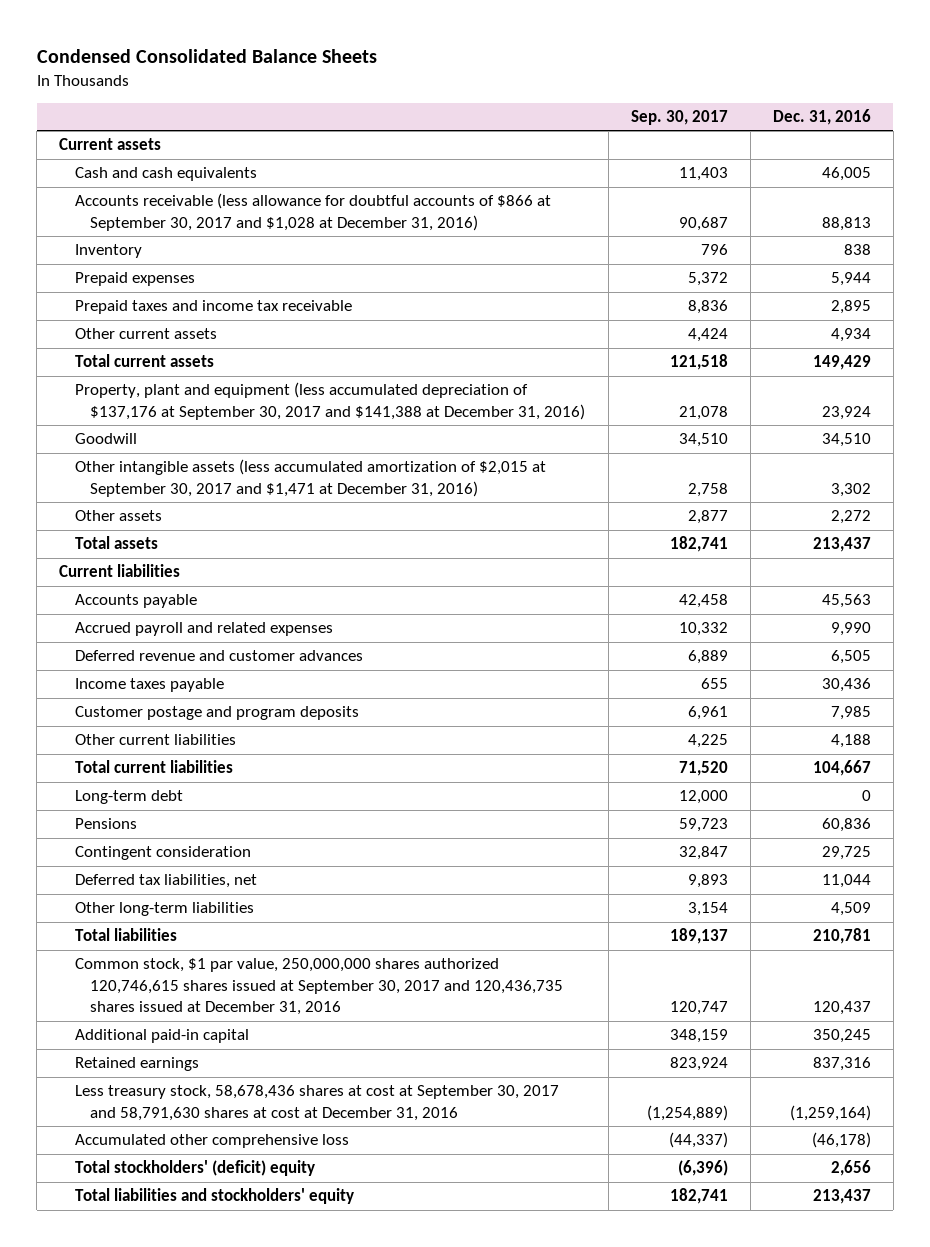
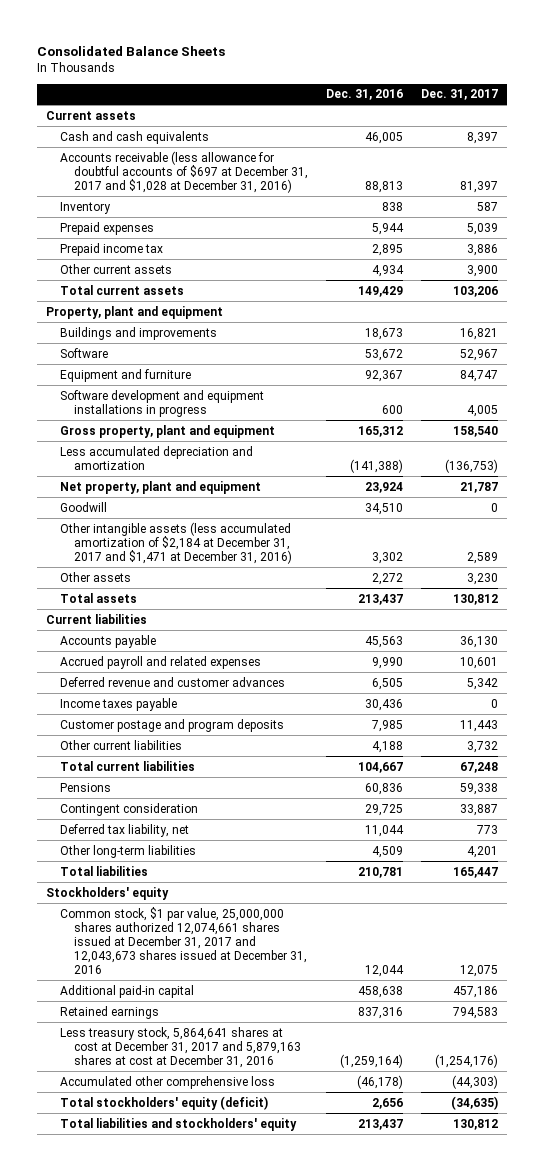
- Condensed Consolidated Balance Sheets
+ Consolidated Balance Sheets
- | Sep. 30, 2017 | Dec. 31, 2016
+ | Dec. 31, 2016 | Dec. 31, 2017
- Accounts receivable (less allowance for doubtful accounts of $866 at September 30, 2017 and $1,028 at December 31, 2016) | 90,687 | 88,813
+ Accounts receivable (less allowance for doubtful accounts of $697 at December 31, 2017 and $1,028 at December 31, 2016) | 88,813 | 81,397
- Prepaid taxes and income tax receivable | 8,836 | 2,895
+ Prepaid income tax | 2,895 | 3,886
- Property, plant and equipment (less accumulated depreciation of $137,176 at September 30, 2017 and $141,388 at December 31, 2016) | 21,078 | 23,924
+ Property, plant and equipment
+ Buildings and improvements | 18,673 | 16,821
+ Software | 53,672 | 52,967
+ Equipment and furniture | 92,367 | 84,747
+ Software development and equipment installations in progress | 600 | 4,005
+ Gross property, plant and equipment | 165,312 | 158,540
+ Less accumulated depreciation and amortization | (141,388) | (136,753)
+ Net property, plant and equipment | 23,924 | 21,787
- Other intangible assets (less accumulated amortization of $2,015 at September 30, 2017 and $1,471 at December 31, 2016) | 2,758 | 3,302
+ Other intangible assets (less accumulated amortization of $2,184 at December 31, 2017 and $1,471 at December 31, 2016) | 3,302 | 2,589
- Long-term debt | 12,000 | 0
- Deferred tax liabilities, net | 9,893 | 11,044
+ Deferred tax liability, net | 11,044 | 773
- Common stock, $1 par value, 250,000,000 shares authorized 120,746,615 shares issued at September 30, 2017 and 120,436,735 shares issued at December 31, 2016 | 120,747 | 120,437
- Additional paid-in capital | 348,159 | 350,245
+ Stockholders' equity
+ Common stock, $1 par value, 25,000,000 shares authorized 12,074,661 shares issued at December 31, 2017 and 12,043,673 shares issued at December 31, 2016 | 12,044 | 12,075
+ Additional paid-in capital | 458,638 | 457,186
- Less treasury stock, 58,678,436 shares at cost at September 30, 2017 and 58,791,630 shares at cost at December 31, 2016 | (1,254,889) | (1,259,164)
+ Less treasury stock, 5,864,641 shares at cost at December 31, 2017 and 5,879,163 shares at cost at December 31, 2016 | (1,259,164) | (1,254,176)
- Total stockholders' (deficit) equity | (6,396) | 2,656
+ Total stockholders' equity (deficit) | 2,656 | (34,635)

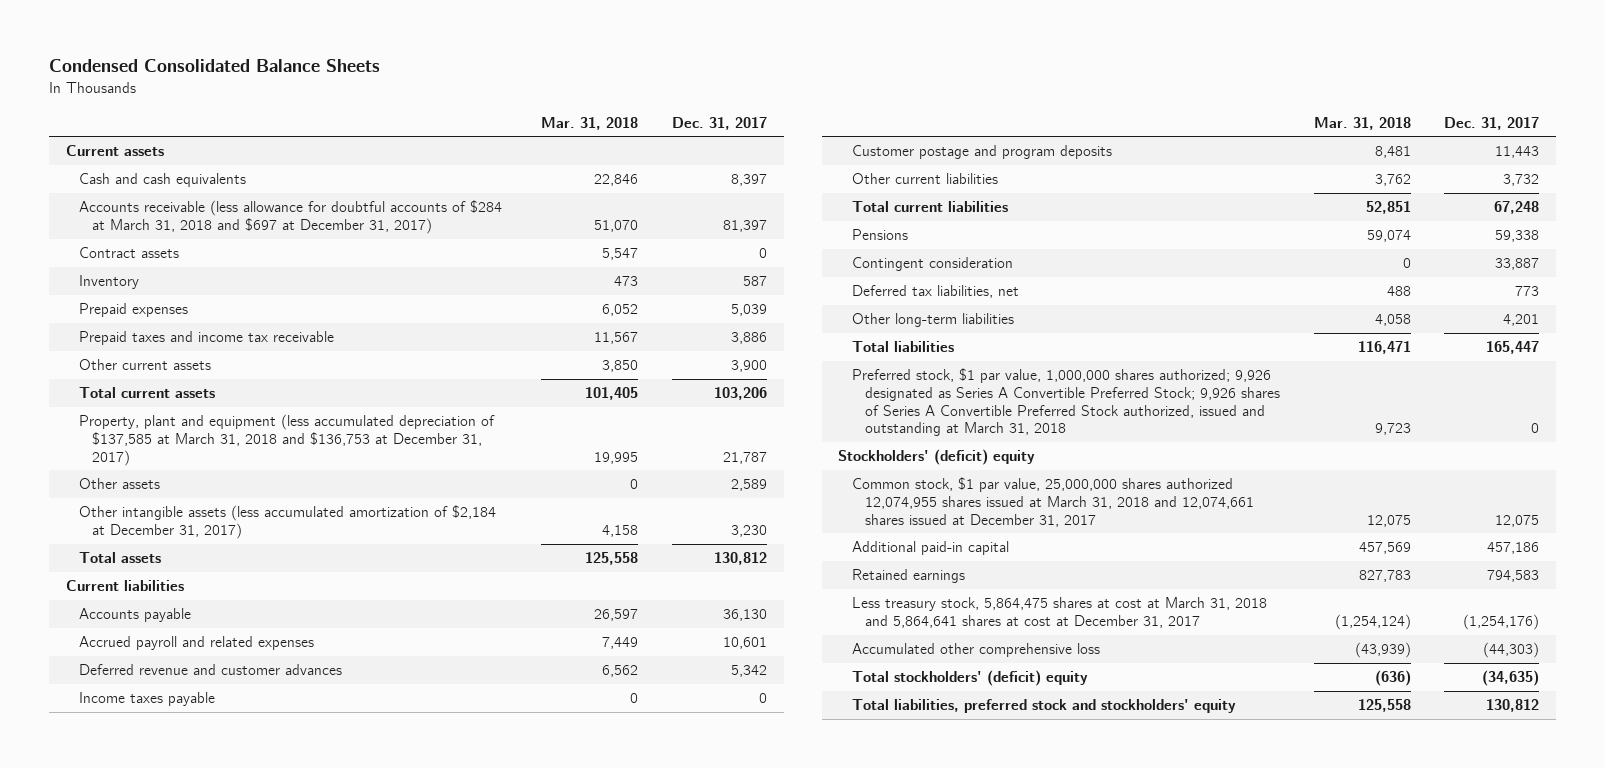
- Consolidated Balance Sheets
+ Condensed Consolidated Balance Sheets
- | Dec. 31, 2016 | Dec. 31, 2017
+ | Mar. 31, 2018 | Dec. 31, 2017
- Accounts receivable (less allowance for doubtful accounts of $697 at December 31, 2017 and $1,028 at December 31, 2016) | 88,813 | 81,397
+ Accounts receivable (less allowance for doubtful accounts of $284 at March 31, 2018 and $697 at December 31, 2017) | 51,070 | 81,397
+ Contract assets | 5,547 | 0
- Prepaid income tax | 2,895 | 3,886
+ Prepaid taxes and income tax receivable | 11,567 | 3,886
- Property, plant and equipment
- Buildings and improvements | 18,673 | 16,821
- Software | 53,672 | 52,967
- Equipment and furniture | 92,367 | 84,747
- Software development and equipment installations in progress | 600 | 4,005
- Gross property, plant and equipment | 165,312 | 158,540
- Less accumulated depreciation and amortization | (141,388) | (136,753)
- Net property, plant and equipment | 23,924 | 21,787
- Goodwill | 34,510 | 0
- Other intangible assets (less accumulated amortization of $2,184 at December 31, 2017 and $1,471 at December 31, 2016) | 3,302 | 2,589
- Other assets | 2,272 | 3,230
+ Property, plant and equipment (less accumulated depreciation of $137,585 at March 31, 2018 and $136,753 at December 31, 2017) | 19,995 | 21,787
+ Other assets | 0 | 2,589
+ Other intangible assets (less accumulated amortization of $2,184 at December 31, 2017) | 4,158 | 3,230
- Deferred tax liability, net | 11,044 | 773
+ Deferred tax liabilities, net | 488 | 773
- Stockholders' equity
- Common stock, $1 par value, 25,000,000 shares authorized 12,074,661 shares issued at December 31, 2017 and 12,043,673 shares issued at December 31, 2016 | 12,044 | 12,075
+ Preferred stock, $1 par value, 1,000,000 shares authorized; 9,926 designated as Series A Convertible Preferred Stock; 9,926 shares of Series A Convertible Preferred Stock authorized, issued and outstanding at March 31, 2018 | 9,723 | 0
+ Stockholders' (deficit) equity
+ Common stock, $1 par value, 25,000,000 shares authorized 12,074,955 shares issued at March 31, 2018 and 12,074,661 shares issued at December 31, 2017 | 12,075 | 12,075
- Less treasury stock, 5,864,641 shares at cost at December 31, 2017 and 5,879,163 shares at cost at December 31, 2016 | (1,259,164) | (1,254,176)
+ Less treasury stock, 5,864,475 shares at cost at March 31, 2018 and 5,864,641 shares at cost at December 31, 2017 | (1,254,124) | (1,254,176)
- Total stockholders' equity (deficit) | 2,656 | (34,635)
- Total liabilities and stockholders' equity | 213,437 | 130,812
+ Total stockholders' (deficit) equity | (636) | (34,635)
+ Total liabilities, preferred stock and stockholders' equity | 125,558 | 130,812

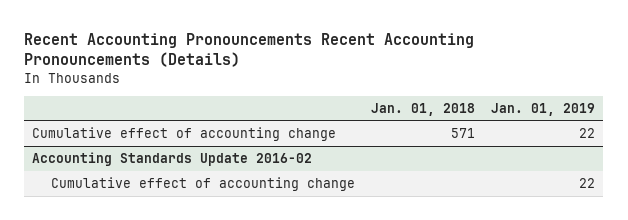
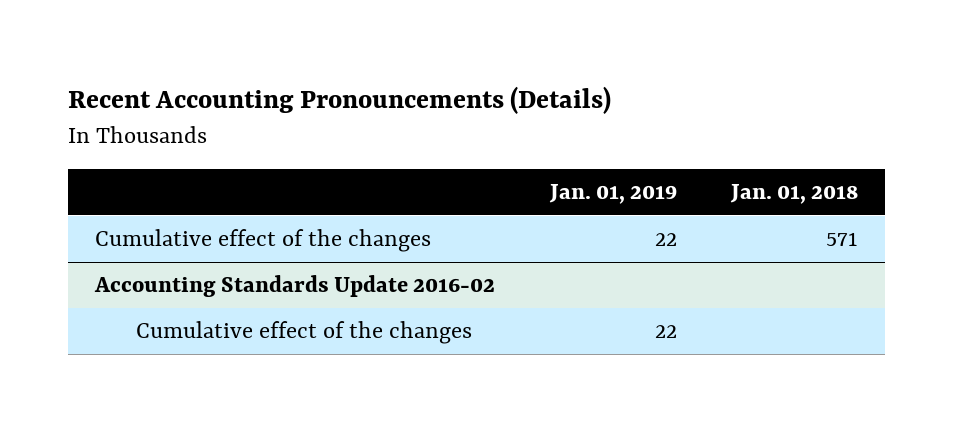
- Recent Accounting Pronouncements Recent Accounting Pronouncements (Details)
+ Recent Accounting Pronouncements (Details)
- | Jan. 01, 2018 | Jan. 01, 2019
+ | Jan. 01, 2019 | Jan. 01, 2018
- Cumulative effect of accounting change | 571 | 22
+ Cumulative effect of the changes | 22 | 571
@ Accounting Standards Update 2016-02
- Cumulative effect of accounting change | | 22
+ Cumulative effect of the changes | 22 |

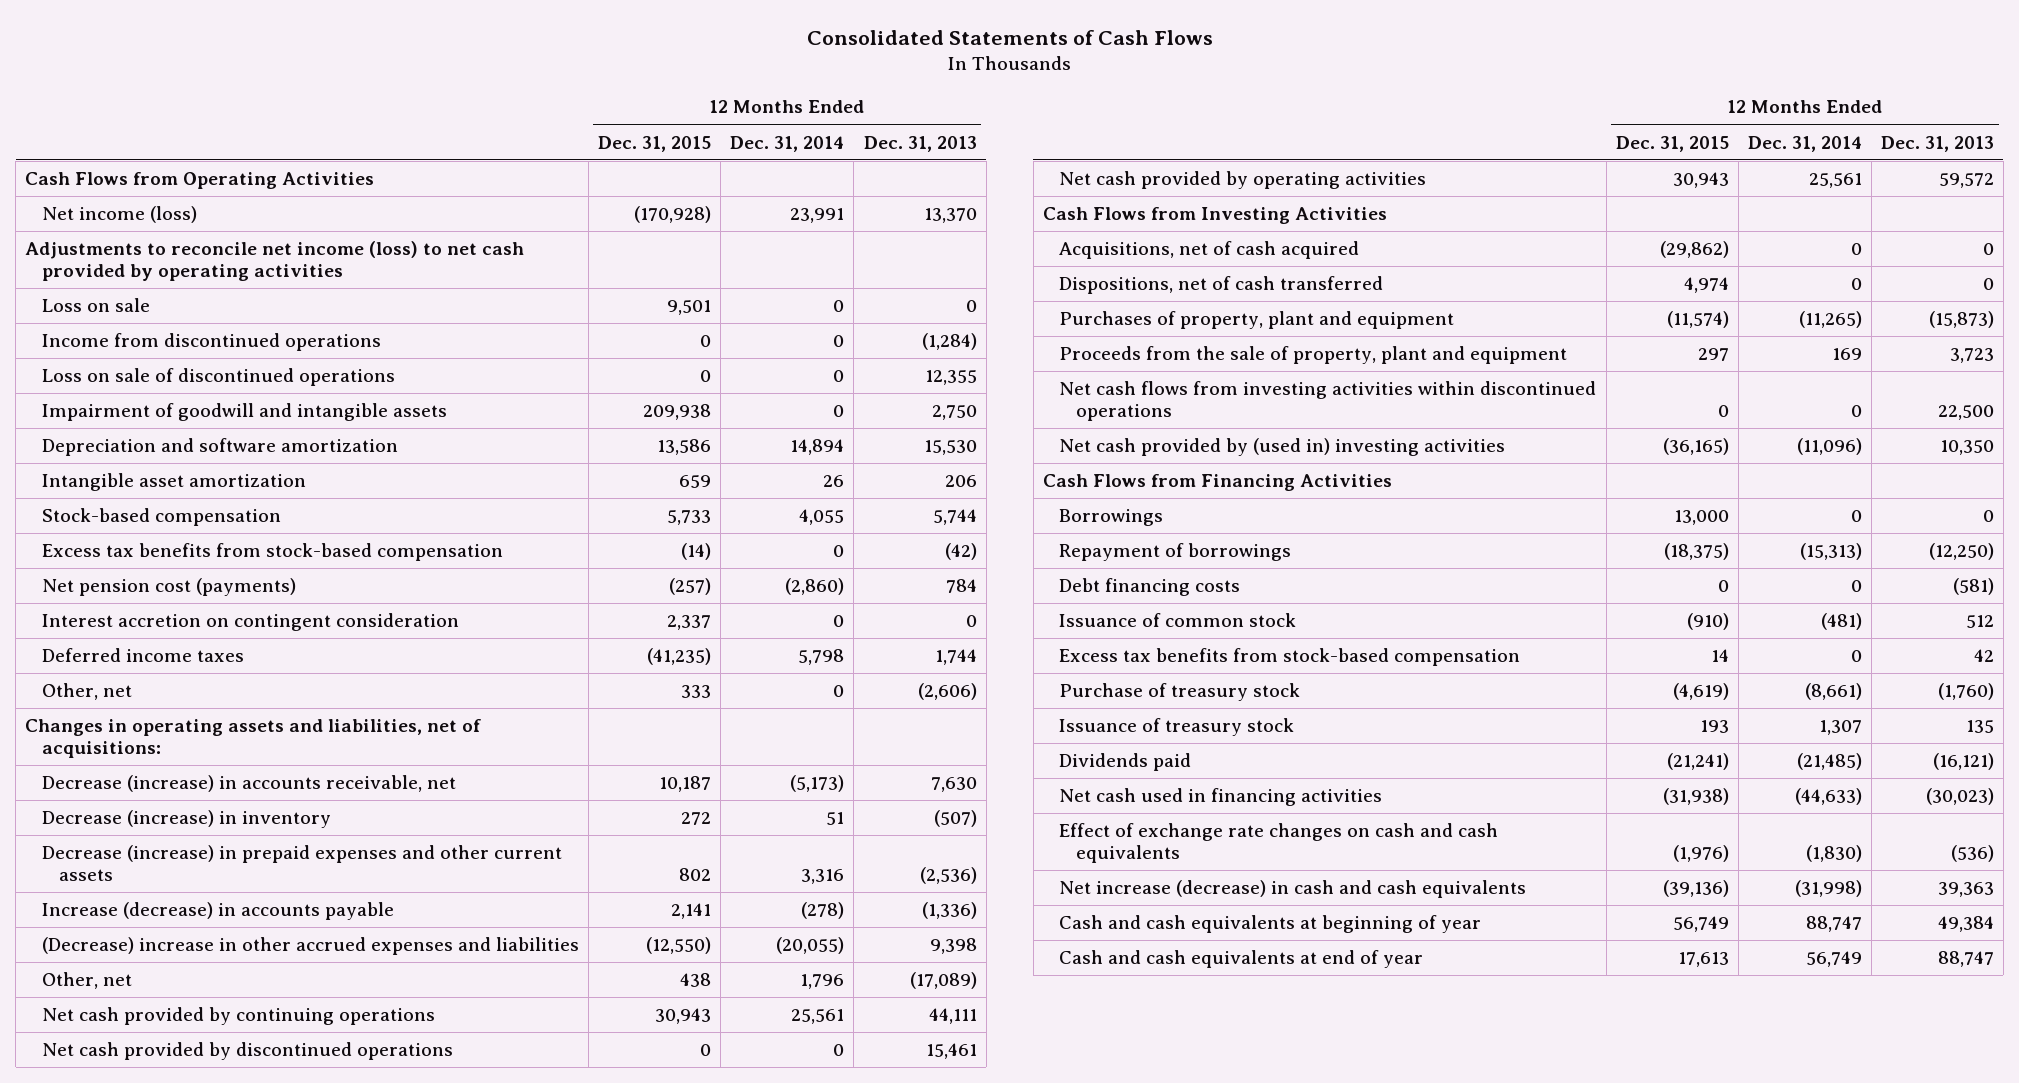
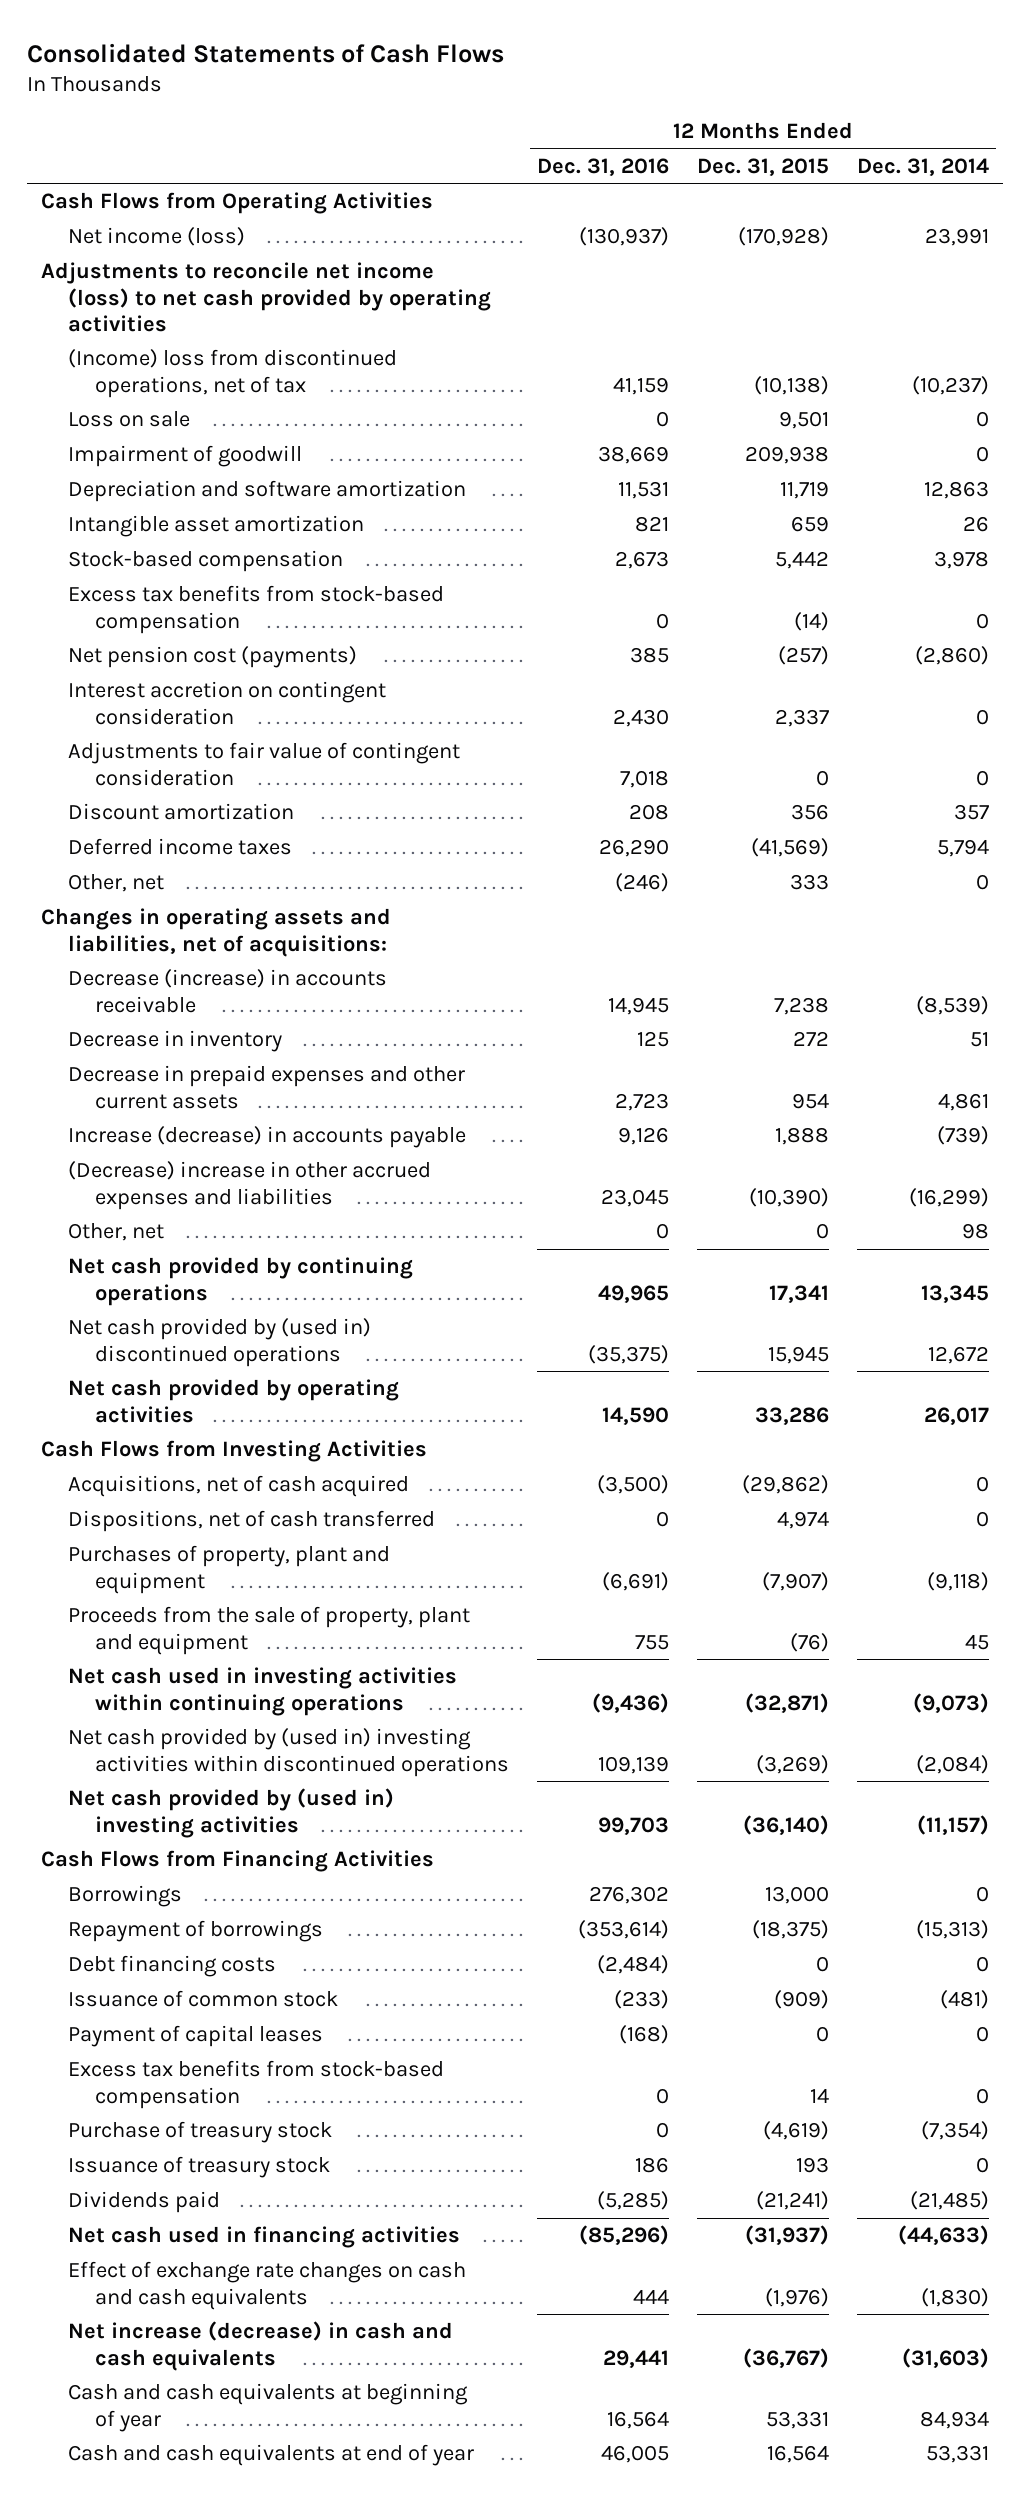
- | 12 Months Ended Dec. 31, 2015 | 12 Months Ended Dec. 31, 2014 | 12 Months Ended Dec. 31, 2013
+ | 12 Months Ended Dec. 31, 2016 | 12 Months Ended Dec. 31, 2015 | 12 Months Ended Dec. 31, 2014
+ (Income) loss from discontinued operations, net of tax | 41,159 | (10,138) | (10,237)
- Income from discontinued operations | 0 | 0 | (1,284)
- Loss on sale of discontinued operations | 0 | 0 | 12,355
- Impairment of goodwill and intangible assets | 209,938 | 0 | 2,750
- Depreciation and software amortization | 13,586 | 14,894 | 15,530
+ Impairment of goodwill | 38,669 | 209,938 | 0
+ Depreciation and software amortization | 11,531 | 11,719 | 12,863
- Stock-based compensation | 5,733 | 4,055 | 5,744
+ Stock-based compensation | 2,673 | 5,442 | 3,978
- Deferred income taxes | (41,235) | 5,798 | 1,744
+ Adjustments to fair value of contingent consideration | 7,018 | 0 | 0
+ Discount amortization | 208 | 356 | 357
+ Deferred income taxes | 26,290 | (41,569) | 5,794
- Decrease (increase) in accounts receivable, net | 10,187 | (5,173) | 7,630
- Decrease (increase) in inventory | 272 | 51 | (507)
- Decrease (increase) in prepaid expenses and other current assets | 802 | 3,316 | (2,536)
- Increase (decrease) in accounts payable | 2,141 | (278) | (1,336)
- (Decrease) increase in other accrued expenses and liabilities | (12,550) | (20,055) | 9,398
- Other, net | 438 | 1,796 | (17,089)
- Net cash provided by continuing operations | 30,943 | 25,561 | 44,111
- Net cash provided by discontinued operations | 0 | 0 | 15,461
- Net cash provided by operating activities | 30,943 | 25,561 | 59,572
+ Decrease (increase) in accounts receivable | 14,945 | 7,238 | (8,539)
+ Decrease in inventory | 125 | 272 | 51
+ Decrease in prepaid expenses and other current assets | 2,723 | 954 | 4,861
+ Increase (decrease) in accounts payable | 9,126 | 1,888 | (739)
+ (Decrease) increase in other accrued expenses and liabilities | 23,045 | (10,390) | (16,299)
+ Other, net | 0 | 0 | 98
+ Net cash provided by continuing operations | 49,965 | 17,341 | 13,345
+ Net cash provided by (used in) discontinued operations | (35,375) | 15,945 | 12,672
+ Net cash provided by operating activities | 14,590 | 33,286 | 26,017
- Purchases of property, plant and equipment | (11,574) | (11,265) | (15,873)
- Proceeds from the sale of property, plant and equipment | 297 | 169 | 3,723
- Net cash flows from investing activities within discontinued operations | 0 | 0 | 22,500
- Net cash provided by (used in) investing activities | (36,165) | (11,096) | 10,350
+ Purchases of property, plant and equipment | (6,691) | (7,907) | (9,118)
+ Proceeds from the sale of property, plant and equipment | 755 | (76) | 45
+ Net cash used in investing activities within continuing operations | (9,436) | (32,871) | (9,073)
+ Net cash provided by (used in) investing activities within discontinued operations | 109,139 | (3,269) | (2,084)
+ Net cash provided by (used in) investing activities | 99,703 | (36,140) | (11,157)
- Issuance of common stock | (910) | (481) | 512
+ Issuance of common stock | (233) | (909) | (481)
+ Payment of capital leases | (168) | 0 | 0
- Purchase of treasury stock | (4,619) | (8,661) | (1,760)
- Issuance of treasury stock | 193 | 1,307 | 135
+ Purchase of treasury stock | 0 | (4,619) | (7,354)
+ Issuance of treasury stock | 186 | 193 | 0
- Net cash used in financing activities | (31,938) | (44,633) | (30,023)
+ Net cash used in financing activities | (85,296) | (31,937) | (44,633)
- Net increase (decrease) in cash and cash equivalents | (39,136) | (31,998) | 39,363
- Cash and cash equivalents at beginning of year | 56,749 | 88,747 | 49,384
- Cash and cash equivalents at end of year | 17,613 | 56,749 | 88,747
+ Net increase (decrease) in cash and cash equivalents | 29,441 | (36,767) | (31,603)
+ Cash and cash equivalents at beginning of year | 16,564 | 53,331 | 84,934
+ Cash and cash equivalents at end of year | 46,005 | 16,564 | 53,331

